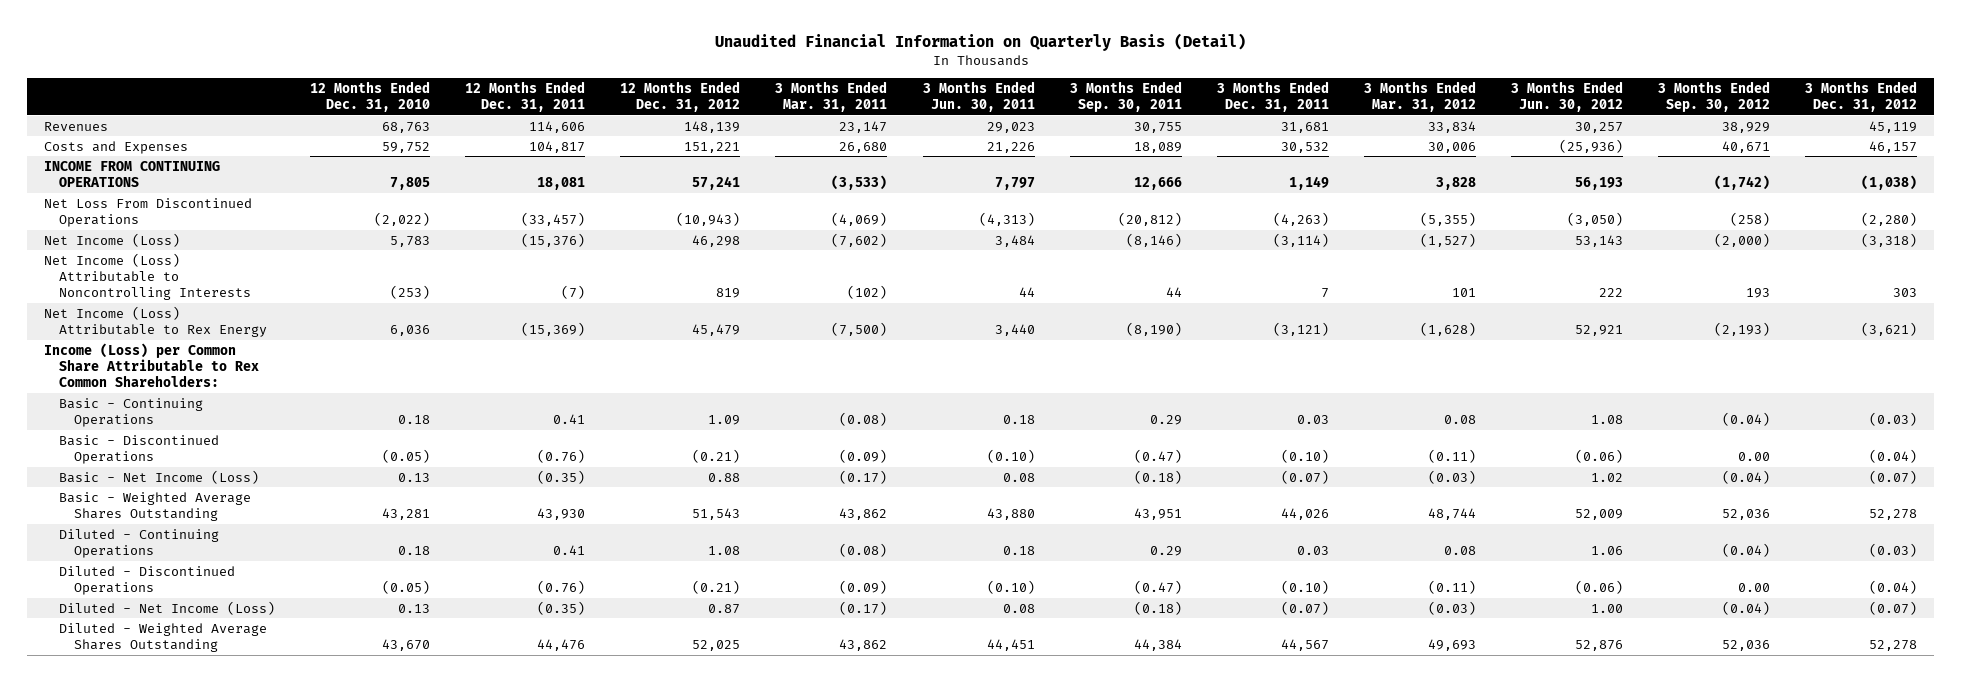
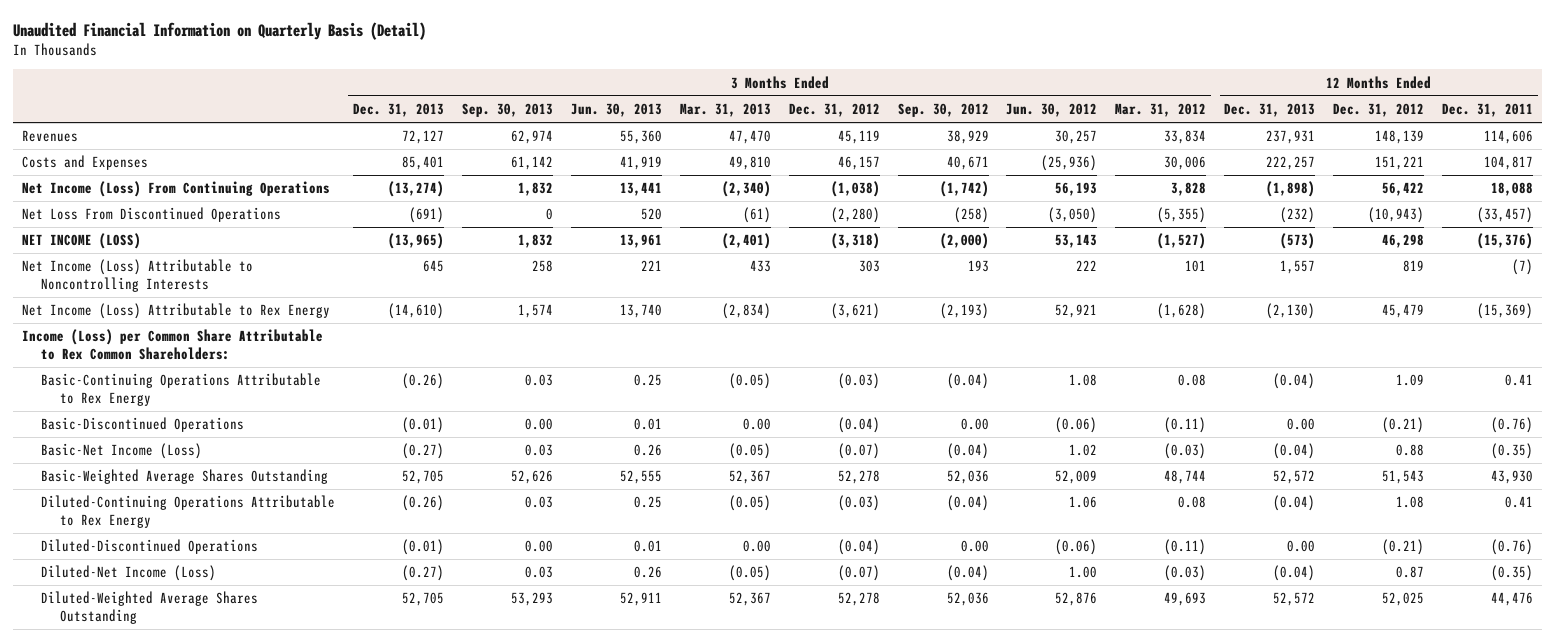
- | 12 Months Ended Dec. 31, 2010 | 12 Months Ended Dec. 31, 2011 | 12 Months Ended Dec. 31, 2012 | 3 Months Ended Mar. 31, 2011 | 3 Months Ended Jun. 30, 2011 | 3 Months Ended Sep. 30, 2011 | 3 Months Ended Dec. 31, 2011 | 3 Months Ended Mar. 31, 2012 | 3 Months Ended Jun. 30, 2012 | 3 Months Ended Sep. 30, 2012 | 3 Months Ended Dec. 31, 2012
+ | 3 Months Ended Dec. 31, 2013 | 3 Months Ended Sep. 30, 2013 | 3 Months Ended Jun. 30, 2013 | 3 Months Ended Mar. 31, 2013 | 3 Months Ended Dec. 31, 2012 | 3 Months Ended Sep. 30, 2012 | 3 Months Ended Jun. 30, 2012 | 3 Months Ended Mar. 31, 2012 | 12 Months Ended Dec. 31, 2013 | 12 Months Ended Dec. 31, 2012 | 12 Months Ended Dec. 31, 2011
- INCOME FROM CONTINUING OPERATIONS | 7,805 | 18,081 | 57,241 | (3,533) | 7,797 | 12,666 | 1,149 | 3,828 | 56,193 | (1,742) | (1,038)
+ Net Income (Loss) From Continuing Operations | (13,274) | 1,832 | 13,441 | (2,340) | (1,038) | (1,742) | 56,193 | 3,828 | (1,898) | 56,422 | 18,088
- Net Income (Loss) | 5,783 | (15,376) | 46,298 | (7,602) | 3,484 | (8,146) | (3,114) | (1,527) | 53,143 | (2,000) | (3,318)
+ NET INCOME (LOSS) | (13,965) | 1,832 | 13,961 | (2,401) | (3,318) | (2,000) | 53,143 | (1,527) | (573) | 46,298 | (15,376)
- Basic - Continuing Operations | 0.18 | 0.41 | 1.09 | (0.08) | 0.18 | 0.29 | 0.03 | 0.08 | 1.08 | (0.04) | (0.03)
- Basic - Discontinued Operations | (0.05) | (0.76) | (0.21) | (0.09) | (0.10) | (0.47) | (0.10) | (0.11) | (0.06) | 0.00 | (0.04)
- Basic - Net Income (Loss) | 0.13 | (0.35) | 0.88 | (0.17) | 0.08 | (0.18) | (0.07) | (0.03) | 1.02 | (0.04) | (0.07)
- Basic - Weighted Average Shares Outstanding | 43,281 | 43,930 | 51,543 | 43,862 | 43,880 | 43,951 | 44,026 | 48,744 | 52,009 | 52,036 | 52,278
- Diluted - Continuing Operations | 0.18 | 0.41 | 1.08 | (0.08) | 0.18 | 0.29 | 0.03 | 0.08 | 1.06 | (0.04) | (0.03)
- Diluted - Discontinued Operations | (0.05) | (0.76) | (0.21) | (0.09) | (0.10) | (0.47) | (0.10) | (0.11) | (0.06) | 0.00 | (0.04)
- Diluted - Net Income (Loss) | 0.13 | (0.35) | 0.87 | (0.17) | 0.08 | (0.18) | (0.07) | (0.03) | 1.00 | (0.04) | (0.07)
- Diluted - Weighted Average Shares Outstanding | 43,670 | 44,476 | 52,025 | 43,862 | 44,451 | 44,384 | 44,567 | 49,693 | 52,876 | 52,036 | 52,278
+ Basic-Continuing Operations Attributable to Rex Energy | (0.26) | 0.03 | 0.25 | (0.05) | (0.03) | (0.04) | 1.08 | 0.08 | (0.04) | 1.09 | 0.41
+ Basic-Discontinued Operations | (0.01) | 0.00 | 0.01 | 0.00 | (0.04) | 0.00 | (0.06) | (0.11) | 0.00 | (0.21) | (0.76)
+ Basic-Net Income (Loss) | (0.27) | 0.03 | 0.26 | (0.05) | (0.07) | (0.04) | 1.02 | (0.03) | (0.04) | 0.88 | (0.35)
+ Basic-Weighted Average Shares Outstanding | 52,705 | 52,626 | 52,555 | 52,367 | 52,278 | 52,036 | 52,009 | 48,744 | 52,572 | 51,543 | 43,930
+ Diluted-Continuing Operations Attributable to Rex Energy | (0.26) | 0.03 | 0.25 | (0.05) | (0.03) | (0.04) | 1.06 | 0.08 | (0.04) | 1.08 | 0.41
+ Diluted-Discontinued Operations | (0.01) | 0.00 | 0.01 | 0.00 | (0.04) | 0.00 | (0.06) | (0.11) | 0.00 | (0.21) | (0.76)
+ Diluted-Net Income (Loss) | (0.27) | 0.03 | 0.26 | (0.05) | (0.07) | (0.04) | 1.00 | (0.03) | (0.04) | 0.87 | (0.35)
+ Diluted-Weighted Average Shares Outstanding | 52,705 | 53,293 | 52,911 | 52,367 | 52,278 | 52,036 | 52,876 | 49,693 | 52,572 | 52,025 | 44,476

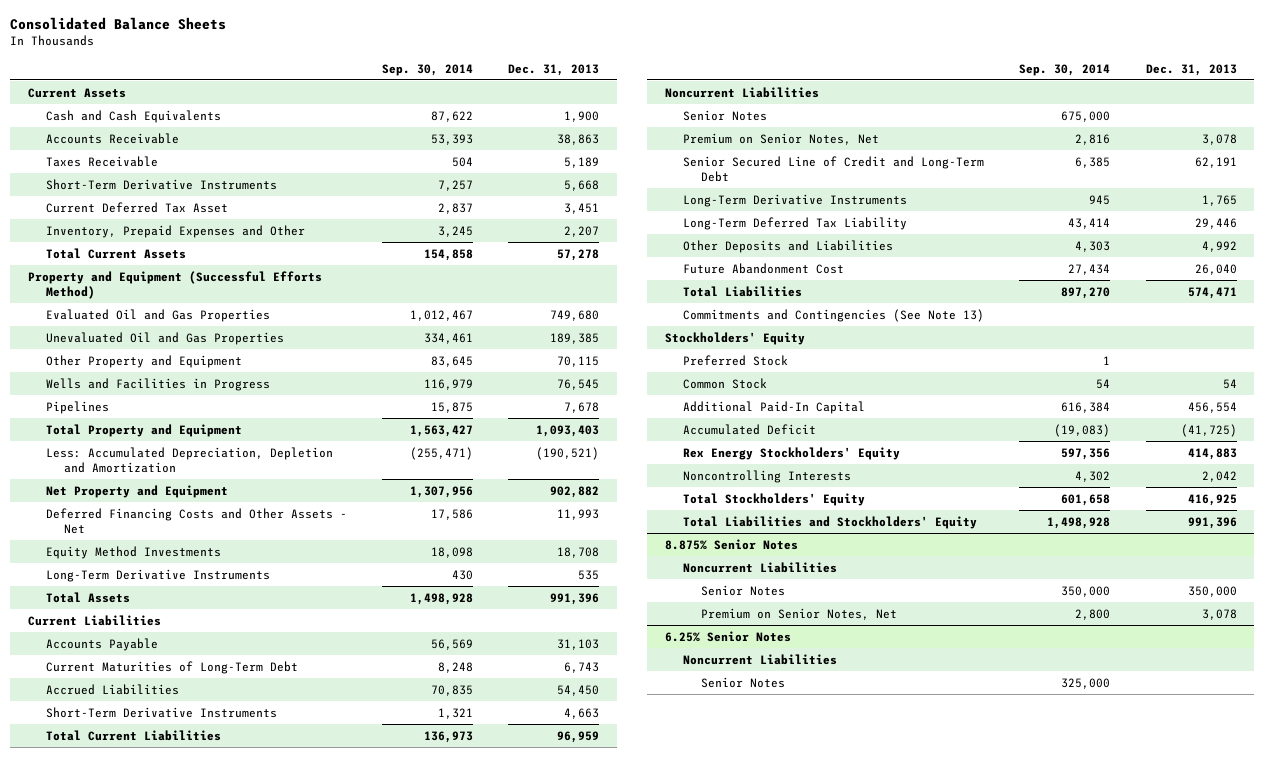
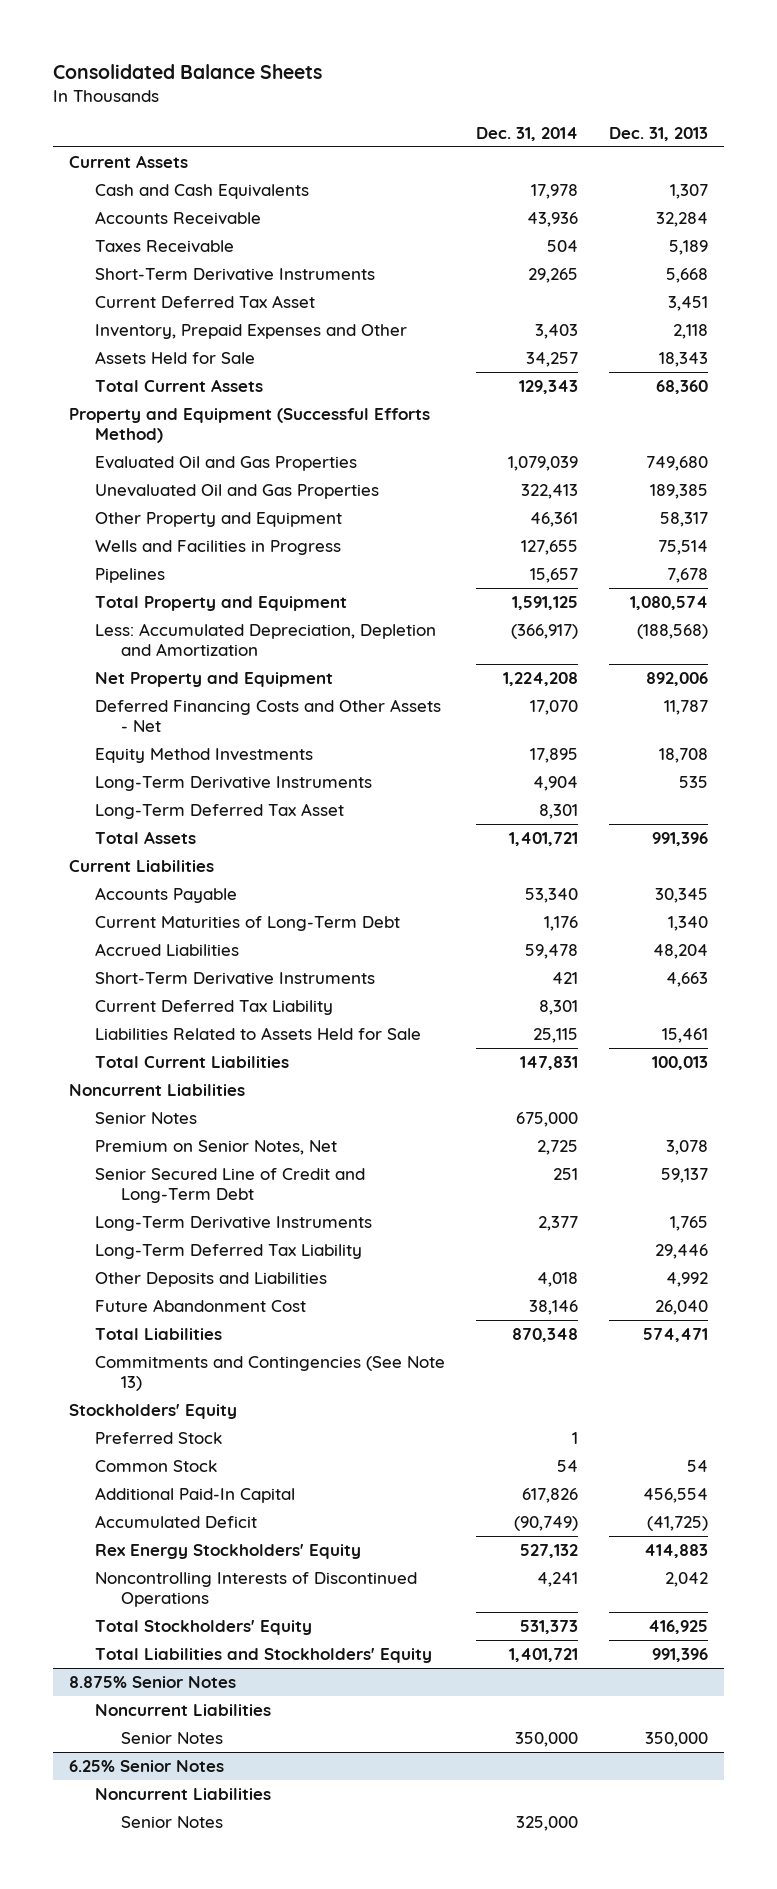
- | Sep. 30, 2014 | Dec. 31, 2013
+ | Dec. 31, 2014 | Dec. 31, 2013
- Cash and Cash Equivalents | 87,622 | 1,900
- Accounts Receivable | 53,393 | 38,863
+ Cash and Cash Equivalents | 17,978 | 1,307
+ Accounts Receivable | 43,936 | 32,284
- Inventory, Prepaid Expenses and Other | 3,245 | 2,207
- Total Current Assets | 154,858 | 57,278
+ Inventory, Prepaid Expenses and Other | 3,403 | 2,118
+ Assets Held for Sale | 34,257 | 18,343
+ Total Current Assets | 129,343 | 68,360
- Other Property and Equipment | 83,645 | 70,115
- Wells and Facilities in Progress | 116,979 | 76,545
+ Other Property and Equipment | 46,361 | 58,317
+ Wells and Facilities in Progress | 127,655 | 75,514
- Total Property and Equipment | 1,563,427 | 1,093,403
- Less: Accumulated Depreciation, Depletion and Amortization | (255,471) | (190,521)
- Net Property and Equipment | 1,307,956 | 902,882
- Deferred Financing Costs and Other Assets - Net | 17,586 | 11,993
+ Total Property and Equipment | 1,591,125 | 1,080,574
+ Less: Accumulated Depreciation, Depletion and Amortization | (366,917) | (188,568)
+ Net Property and Equipment | 1,224,208 | 892,006
+ Deferred Financing Costs and Other Assets - Net | 17,070 | 11,787
+ Long-Term Deferred Tax Asset | 8,301 |
- Accounts Payable | 56,569 | 31,103
- Current Maturities of Long-Term Debt | 8,248 | 6,743
- Accrued Liabilities | 70,835 | 54,450
+ Accounts Payable | 53,340 | 30,345
+ Current Maturities of Long-Term Debt | 1,176 | 1,340
+ Accrued Liabilities | 59,478 | 48,204
- Total Current Liabilities | 136,973 | 96,959
+ Current Deferred Tax Liability | 8,301 |
+ Liabilities Related to Assets Held for Sale | 25,115 | 15,461
+ Total Current Liabilities | 147,831 | 100,013
- Senior Secured Line of Credit and Long-Term Debt | 6,385 | 62,191
+ Senior Secured Line of Credit and Long-Term Debt | 251 | 59,137
- Noncontrolling Interests | 4,302 | 2,042
+ Noncontrolling Interests of Discontinued Operations | 4,241 | 2,042
@ 8.875% Senior Notes
- Premium on Senior Notes, Net | 2,800 | 3,078

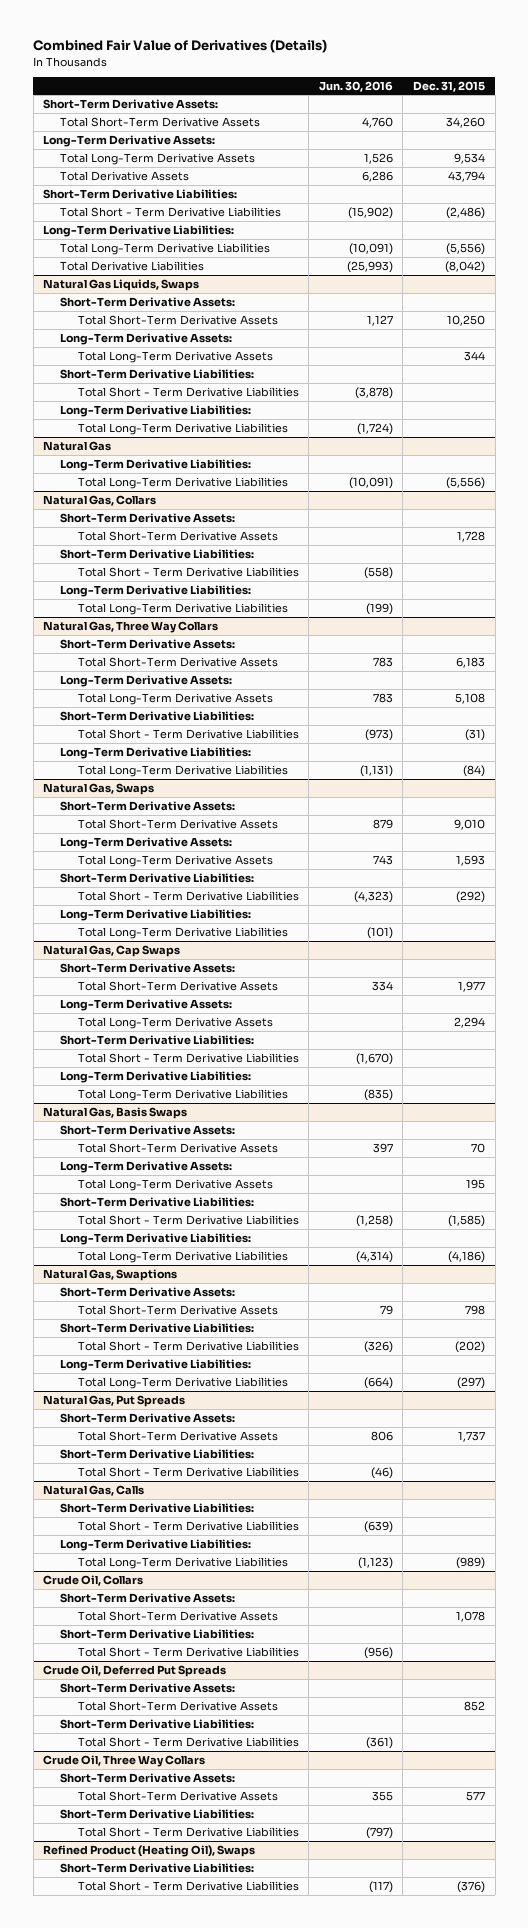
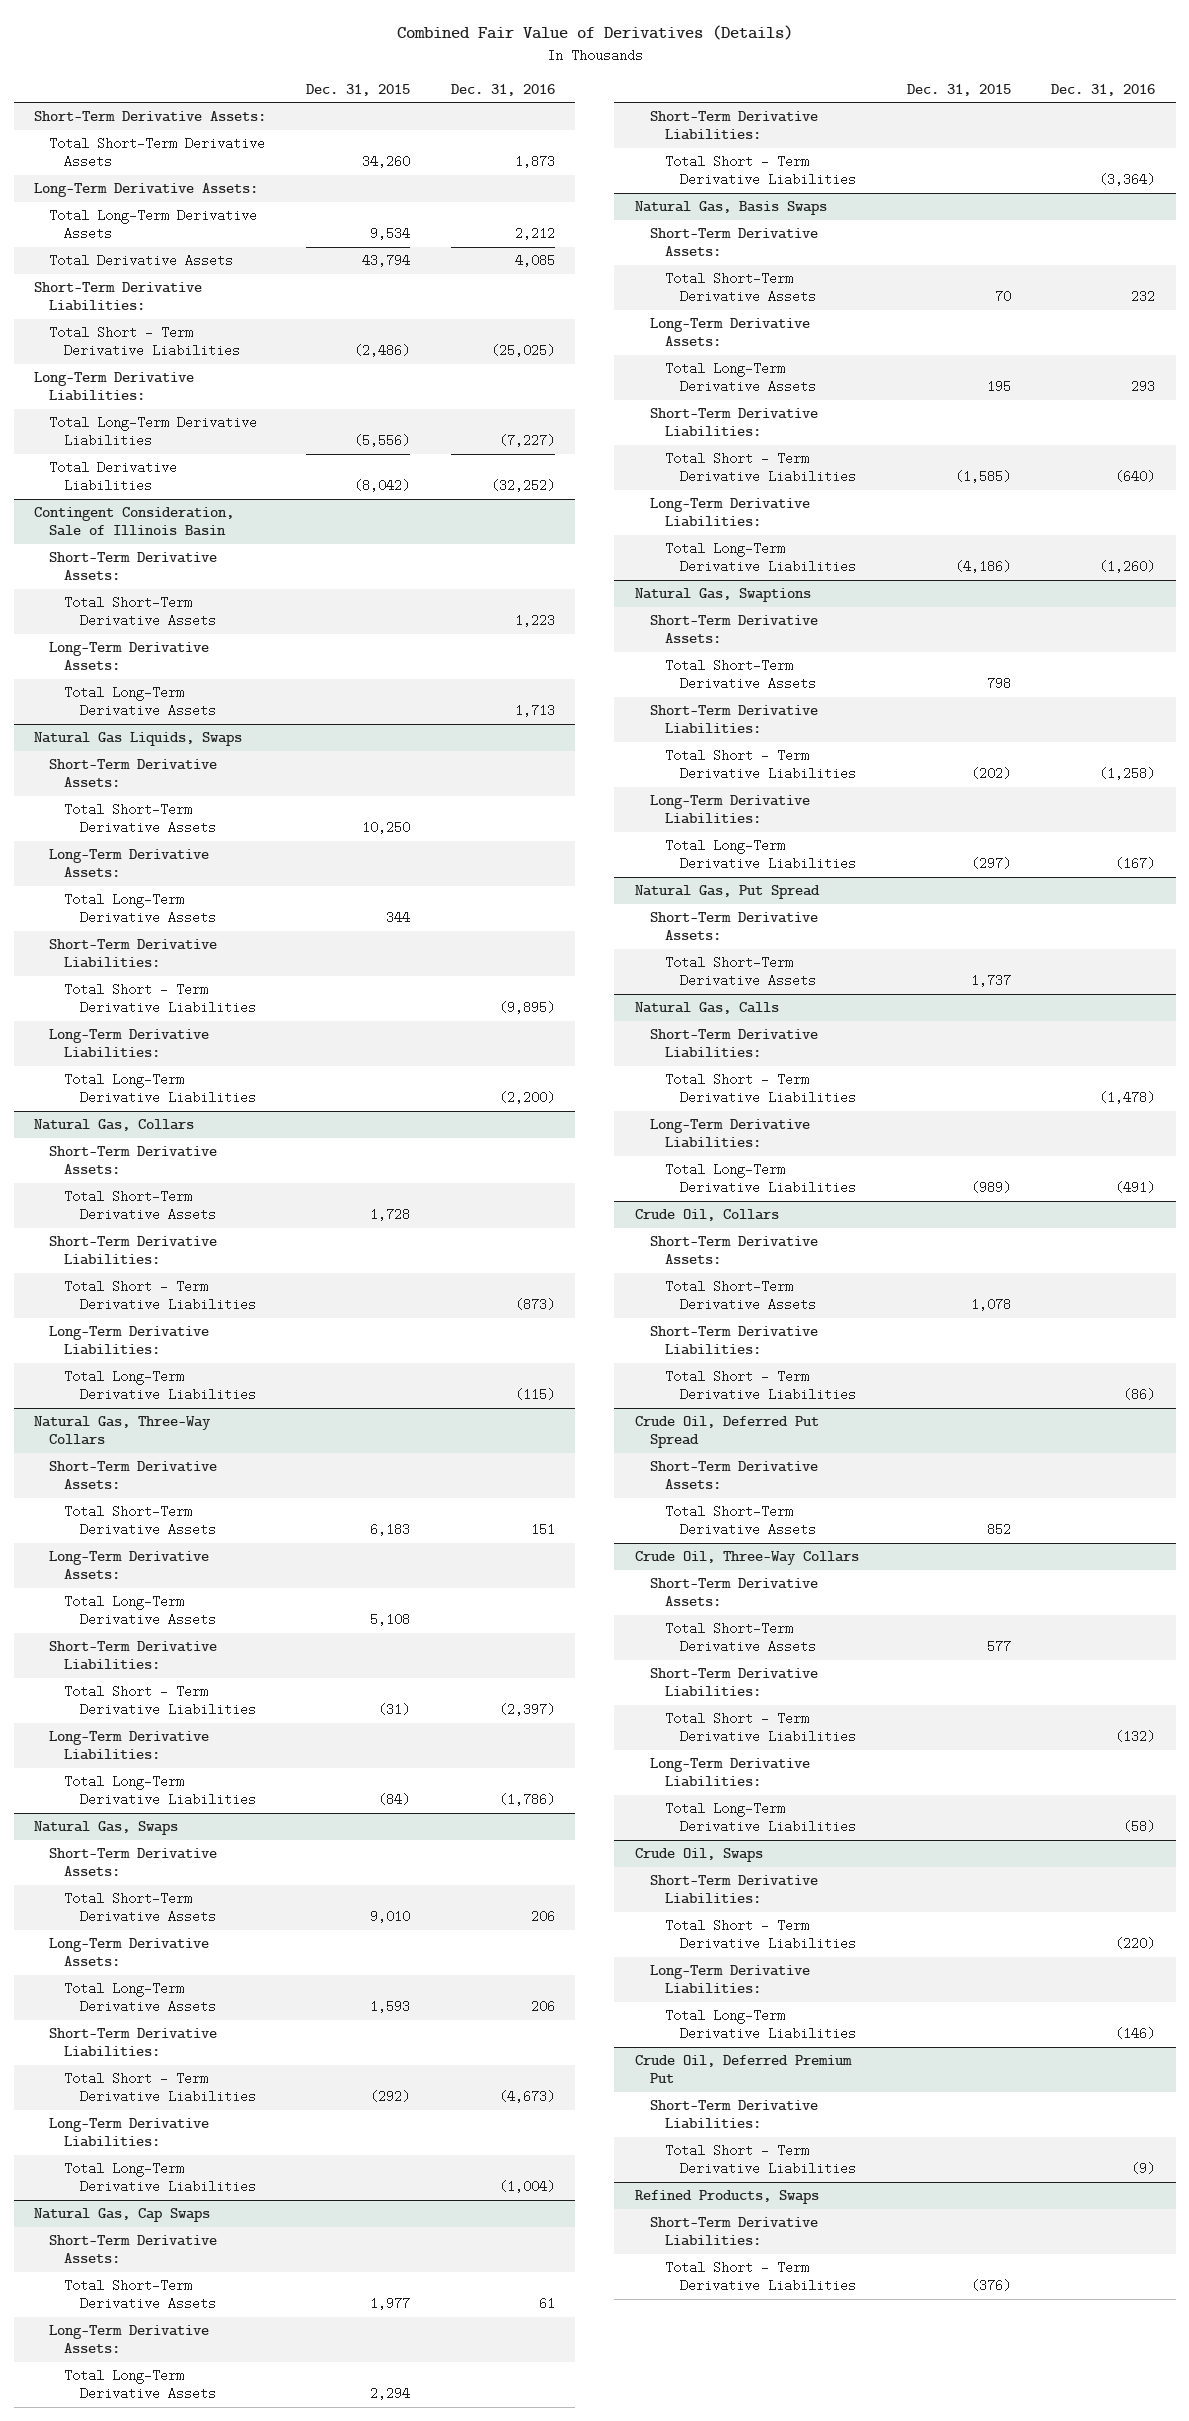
- | Jun. 30, 2016 | Dec. 31, 2015
+ | Dec. 31, 2015 | Dec. 31, 2016
+ Contingent Consideration, Sale of Illinois Basin
+ Short-Term Derivative Assets:
+ Total Short-Term Derivative Assets | | 1,223
+ Long-Term Derivative Assets:
+ Total Long-Term Derivative Assets | | 1,713
- Natural Gas
- Long-Term Derivative Liabilities:
- Total Long-Term Derivative Liabilities | (10,091) | (5,556)
- Natural Gas, Three Way Collars
+ Natural Gas, Three-Way Collars
@ Natural Gas, Cap Swaps
- Long-Term Derivative Liabilities:
- Total Long-Term Derivative Liabilities | (835) |
- Natural Gas, Put Spreads
+ Natural Gas, Put Spread
- Short-Term Derivative Liabilities:
- Total Short - Term Derivative Liabilities | (46) |
- Crude Oil, Deferred Put Spreads
+ Crude Oil, Deferred Put Spread
- Short-Term Derivative Liabilities:
- Total Short - Term Derivative Liabilities | (361) |
- Crude Oil, Three Way Collars
+ Crude Oil, Three-Way Collars
- Refined Product (Heating Oil), Swaps
+ Long-Term Derivative Liabilities:
+ Total Long-Term Derivative Liabilities | | (58)
+ Crude Oil, Swaps
+ Total Short - Term Derivative Liabilities | | (220)
+ Long-Term Derivative Liabilities:
+ Total Long-Term Derivative Liabilities | | (146)
+ Crude Oil, Deferred Premium Put
+ Short-Term Derivative Liabilities:
+ Total Short - Term Derivative Liabilities | | (9)
+ Refined Products, Swaps
+ Short-Term Derivative Liabilities:

